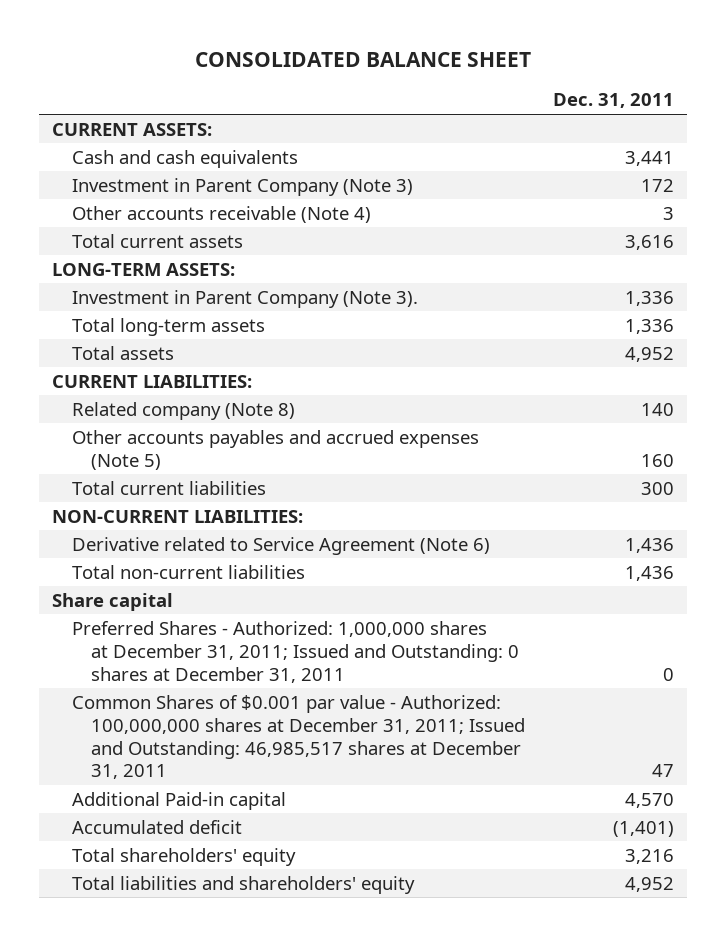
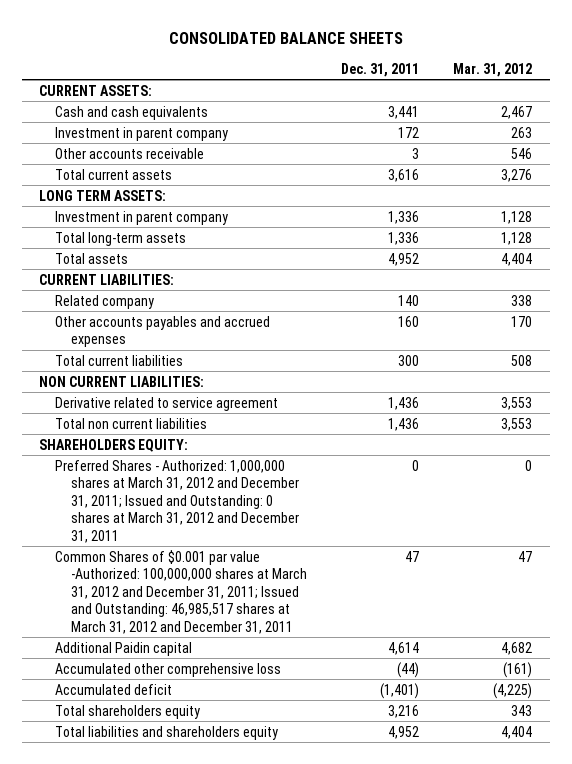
- CONSOLIDATED BALANCE SHEET
+ CONSOLIDATED BALANCE SHEETS
- | Dec. 31, 2011
+ | Dec. 31, 2011 | Mar. 31, 2012
- Investment in Parent Company (Note 3) | 172
- Other accounts receivable (Note 4) | 3
+ Investment in parent company | 172 | 263
+ Other accounts receivable | 3 | 546
- LONG-TERM ASSETS:
- Investment in Parent Company (Note 3). | 1,336
+ LONG TERM ASSETS:
+ Investment in parent company | 1,336 | 1,128
- Related company (Note 8) | 140
- Other accounts payables and accrued expenses (Note 5) | 160
+ Related company | 140 | 338
+ Other accounts payables and accrued expenses | 160 | 170
- NON-CURRENT LIABILITIES:
- Derivative related to Service Agreement (Note 6) | 1,436
- Total non-current liabilities | 1,436
- Share capital
- Preferred Shares - Authorized: 1,000,000 shares at December 31, 2011; Issued and Outstanding: 0 shares at December 31, 2011 | 0
- Common Shares of $0.001 par value - Authorized: 100,000,000 shares at December 31, 2011; Issued and Outstanding: 46,985,517 shares at December 31, 2011 | 47
- Additional Paid-in capital | 4,570
+ NON CURRENT LIABILITIES:
+ Derivative related to service agreement | 1,436 | 3,553
+ Total non current liabilities | 1,436 | 3,553
+ SHAREHOLDERS EQUITY:
+ Preferred Shares - Authorized: 1,000,000 shares at March 31, 2012 and December 31, 2011; Issued and Outstanding: 0 shares at March 31, 2012 and December 31, 2011 | 0 | 0
+ Common Shares of $0.001 par value -Authorized: 100,000,000 shares at March 31, 2012 and December 31, 2011; Issued and Outstanding: 46,985,517 shares at March 31, 2012 and December 31, 2011 | 47 | 47
+ Additional Paidin capital | 4,614 | 4,682
+ Accumulated other comprehensive loss | (44) | (161)
- Total shareholders' equity | 3,216
- Total liabilities and shareholders' equity | 4,952
+ Total shareholders equity | 3,216 | 343
+ Total liabilities and shareholders equity | 4,952 | 4,404

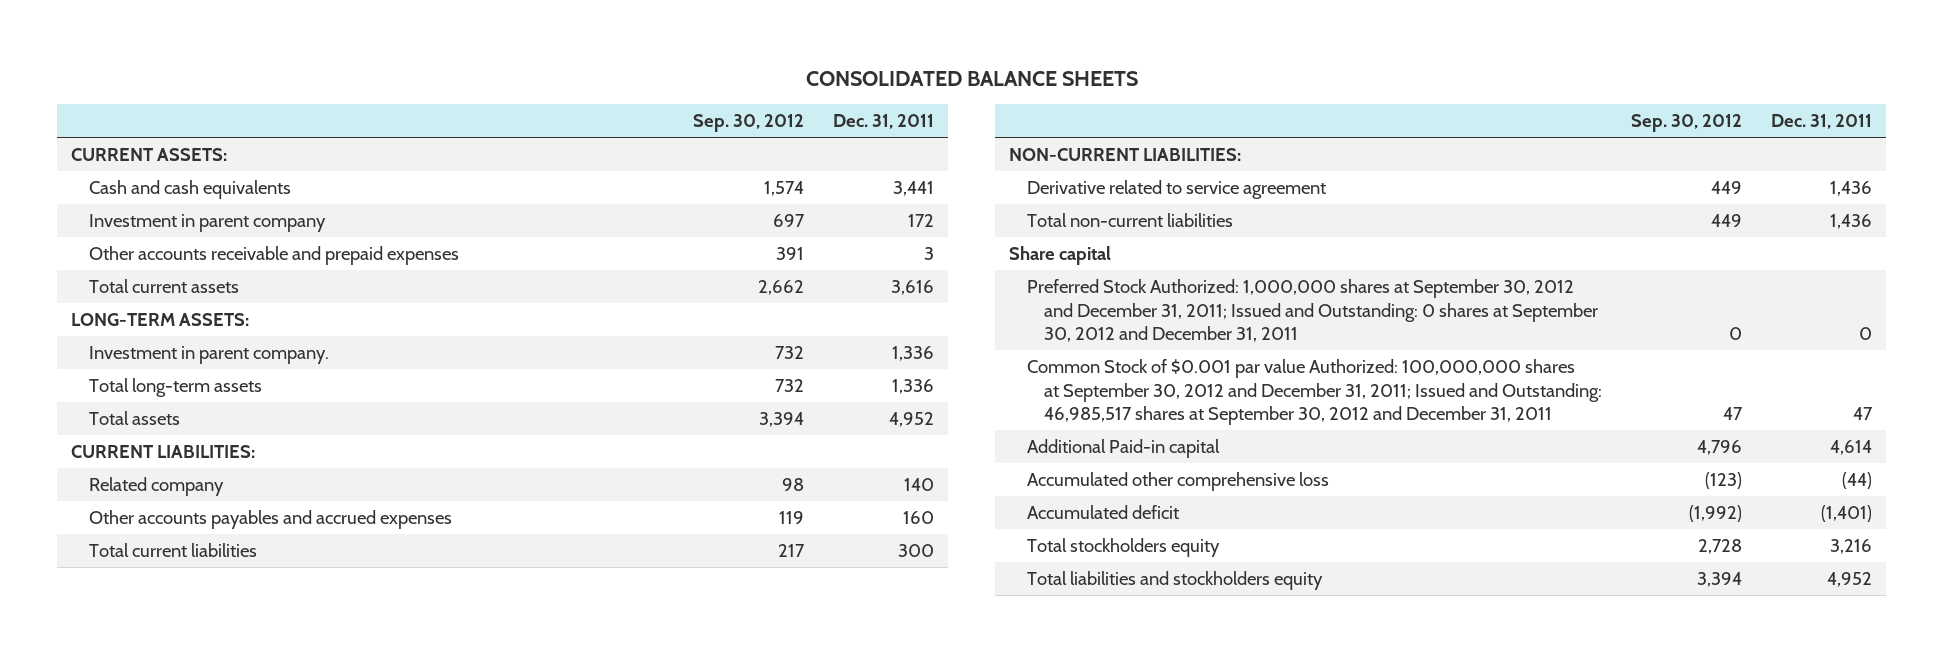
- | Dec. 31, 2011 | Mar. 31, 2012
+ | Sep. 30, 2012 | Dec. 31, 2011
- Other accounts receivable | 3 | 546
+ Other accounts receivable and prepaid expenses | 391 | 3
- LONG TERM ASSETS:
- Investment in parent company | 1,336 | 1,128
+ LONG-TERM ASSETS:
+ Investment in parent company. | 732 | 1,336
- NON CURRENT LIABILITIES:
+ NON-CURRENT LIABILITIES:
- Total non current liabilities | 1,436 | 3,553
- SHAREHOLDERS EQUITY:
- Preferred Shares - Authorized: 1,000,000 shares at March 31, 2012 and December 31, 2011; Issued and Outstanding: 0 shares at March 31, 2012 and December 31, 2011 | 0 | 0
- Common Shares of $0.001 par value -Authorized: 100,000,000 shares at March 31, 2012 and December 31, 2011; Issued and Outstanding: 46,985,517 shares at March 31, 2012 and December 31, 2011 | 47 | 47
- Additional Paidin capital | 4,614 | 4,682
+ Total non-current liabilities | 449 | 1,436
+ Share capital
+ Preferred Stock Authorized: 1,000,000 shares at September 30, 2012 and December 31, 2011; Issued and Outstanding: 0 shares at September 30, 2012 and December 31, 2011 | 0 | 0
+ Common Stock of $0.001 par value Authorized: 100,000,000 shares at September 30, 2012 and December 31, 2011; Issued and Outstanding: 46,985,517 shares at September 30, 2012 and December 31, 2011 | 47 | 47
+ Additional Paid-in capital | 4,796 | 4,614
- Total shareholders equity | 3,216 | 343
- Total liabilities and shareholders equity | 4,952 | 4,404
+ Total stockholders equity | 2,728 | 3,216
+ Total liabilities and stockholders equity | 3,394 | 4,952

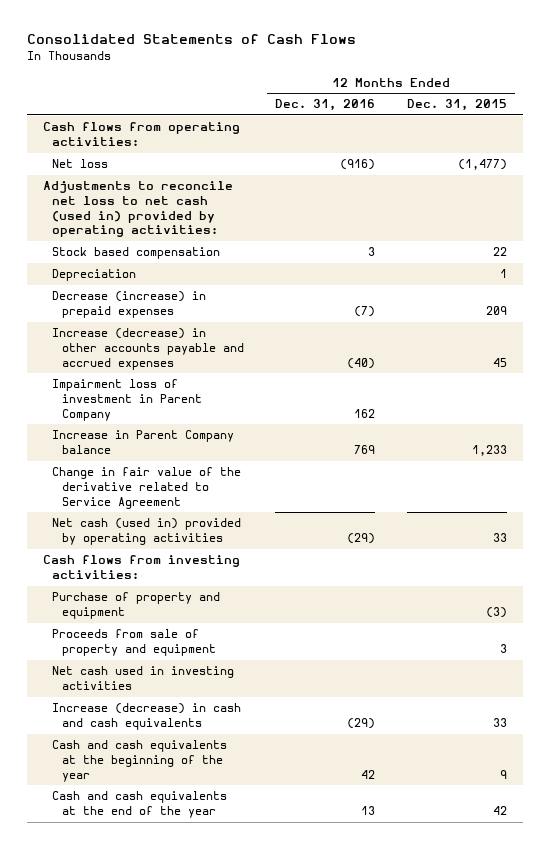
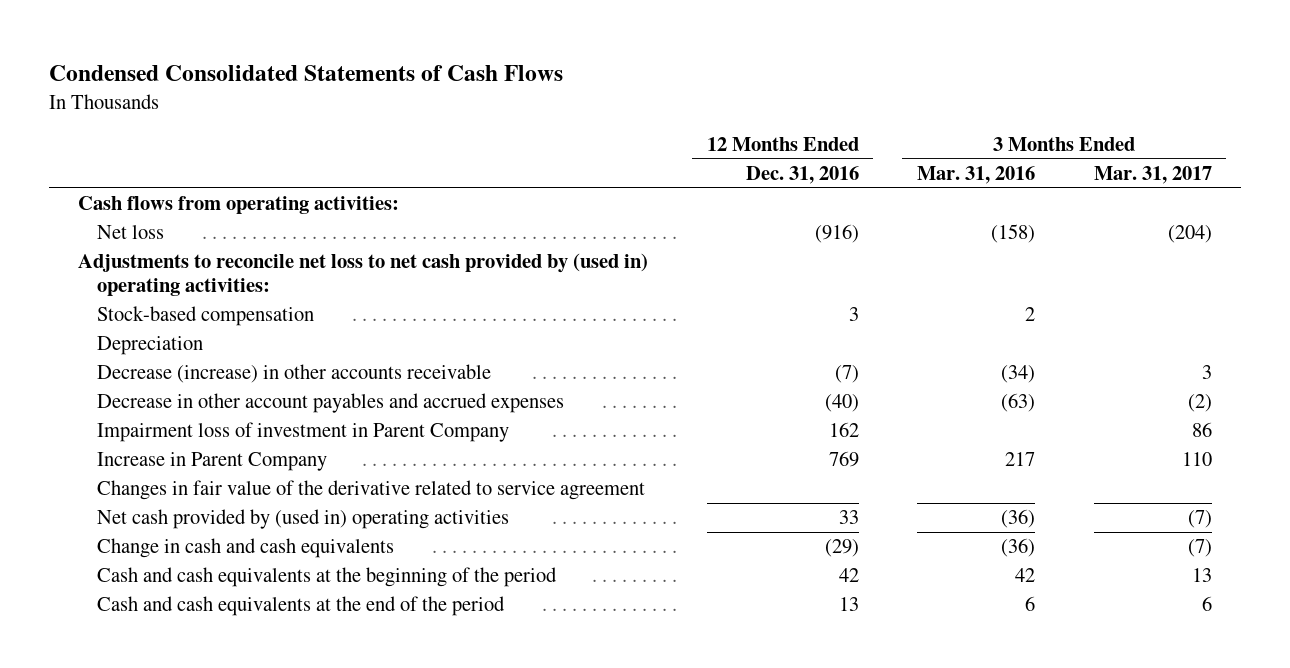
- Consolidated Statements of Cash Flows
+ Condensed Consolidated Statements of Cash Flows
- | 12 Months Ended Dec. 31, 2016 | 12 Months Ended Dec. 31, 2015
+ | 12 Months Ended Dec. 31, 2016 | 3 Months Ended Mar. 31, 2016 | 3 Months Ended Mar. 31, 2017
- Adjustments to reconcile net loss to net cash (used in) provided by operating activities:
- Stock based compensation | 3 | 22
+ Adjustments to reconcile net loss to net cash provided by (used in) operating activities:
+ Stock-based compensation | 3 | 2 |
- Decrease (increase) in prepaid expenses | (7) | 209
- Increase (decrease) in other accounts payable and accrued expenses | (40) | 45
+ Decrease (increase) in other accounts receivable | (7) | (34) | 3
+ Decrease in other account payables and accrued expenses | (40) | (63) | (2)
- Increase in Parent Company balance | 769 | 1,233
- Change in fair value of the derivative related to Service Agreement
- Net cash (used in) provided by operating activities | (29) | 33
- Cash flows from investing activities:
- Purchase of property and equipment | | (3)
- Proceeds from sale of property and equipment | | 3
- Net cash used in investing activities
- Increase (decrease) in cash and cash equivalents | (29) | 33
- Cash and cash equivalents at the beginning of the year | 42 | 9
- Cash and cash equivalents at the end of the year | 13 | 42
+ Increase in Parent Company | 769 | 217 | 110
+ Changes in fair value of the derivative related to service agreement
+ Net cash provided by (used in) operating activities | 33 | (36) | (7)
+ Change in cash and cash equivalents | (29) | (36) | (7)
+ Cash and cash equivalents at the beginning of the period | 42 | 42 | 13
+ Cash and cash equivalents at the end of the period | 13 | 6 | 6

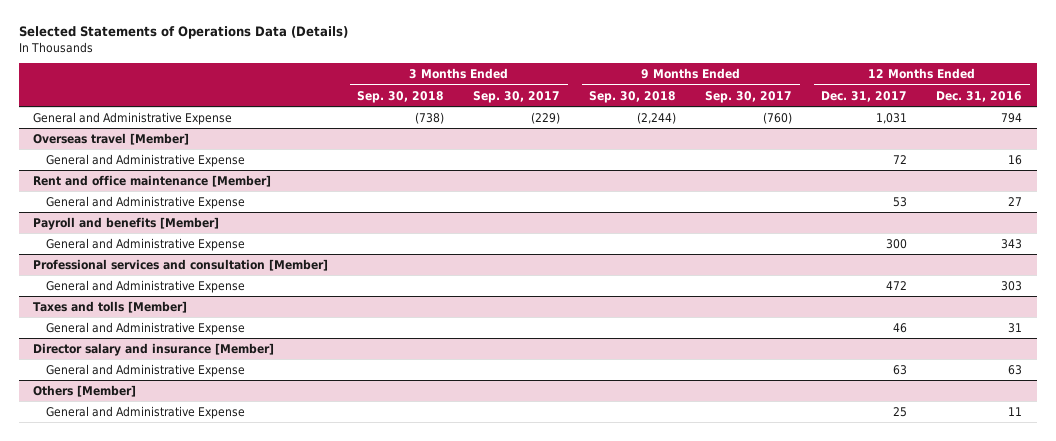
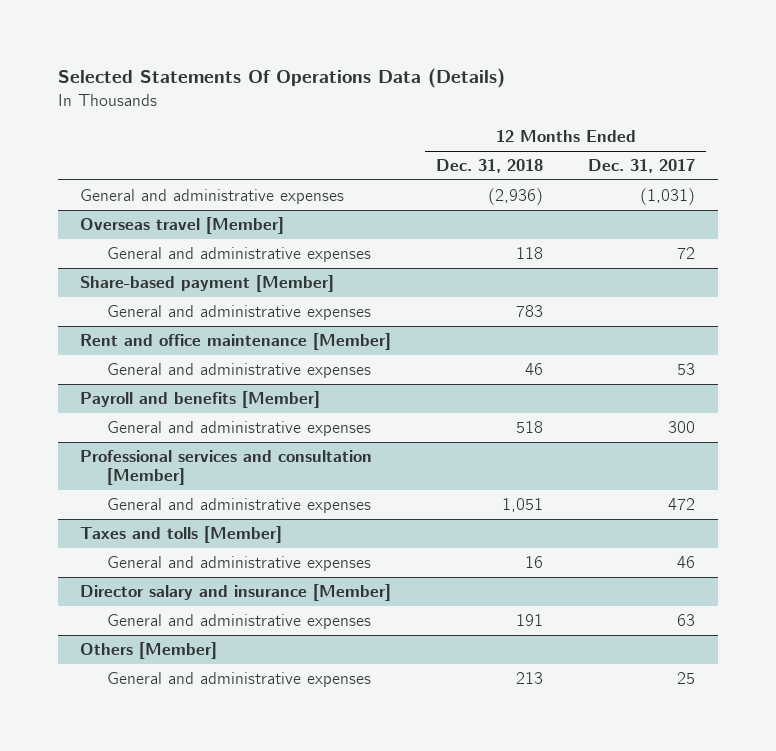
- Selected Statements of Operations Data (Details)
+ Selected Statements Of Operations Data (Details)
- | 3 Months Ended Sep. 30, 2018 | 3 Months Ended Sep. 30, 2017 | 9 Months Ended Sep. 30, 2018 | 9 Months Ended Sep. 30, 2017 | 12 Months Ended Dec. 31, 2017 | 12 Months Ended Dec. 31, 2016
+ | 12 Months Ended Dec. 31, 2018 | 12 Months Ended Dec. 31, 2017
- General and Administrative Expense | (738) | (229) | (2,244) | (760) | 1,031 | 794
+ General and administrative expenses | (2,936) | (1,031)
@ Overseas travel [Member]
- General and Administrative Expense | | | | | 72 | 16
+ General and administrative expenses | 118 | 72
+ Share-based payment [Member]
+ General and administrative expenses | 783 |
@ Rent and office maintenance [Member]
- General and Administrative Expense | | | | | 53 | 27
+ General and administrative expenses | 46 | 53
@ Payroll and benefits [Member]
- General and Administrative Expense | | | | | 300 | 343
+ General and administrative expenses | 518 | 300
@ Professional services and consultation [Member]
- General and Administrative Expense | | | | | 472 | 303
+ General and administrative expenses | 1,051 | 472
@ Taxes and tolls [Member]
- General and Administrative Expense | | | | | 46 | 31
+ General and administrative expenses | 16 | 46
@ Director salary and insurance [Member]
- General and Administrative Expense | | | | | 63 | 63
+ General and administrative expenses | 191 | 63
@ Others [Member]
- General and Administrative Expense | | | | | 25 | 11
+ General and administrative expenses | 213 | 25

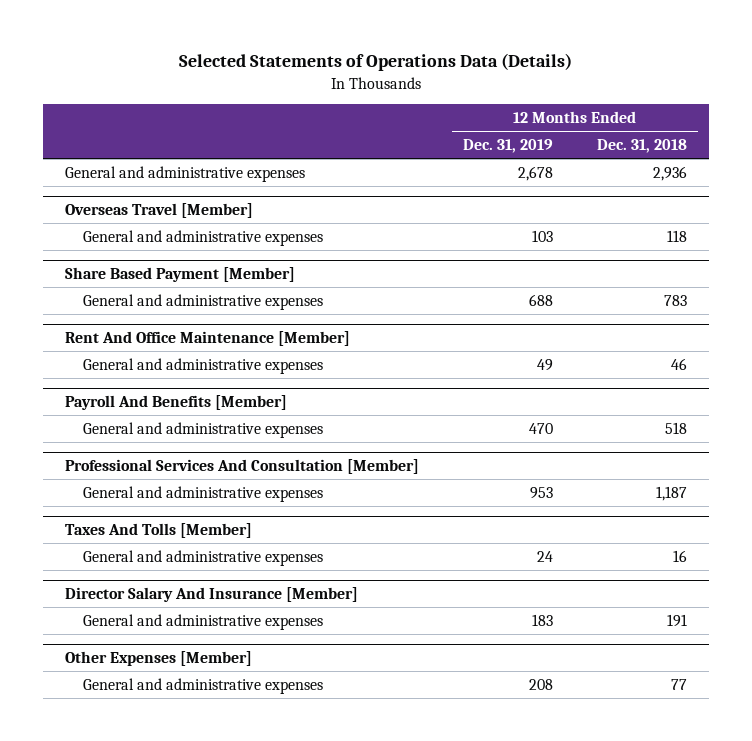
- Selected Statements Of Operations Data (Details)
+ Selected Statements of Operations Data (Details)
- | 12 Months Ended Dec. 31, 2018 | 12 Months Ended Dec. 31, 2017
+ | 12 Months Ended Dec. 31, 2019 | 12 Months Ended Dec. 31, 2018
- General and administrative expenses | (2,936) | (1,031)
- Overseas travel [Member]
+ General and administrative expenses | 2,678 | 2,936
+ Overseas Travel [Member]
- Share-based payment [Member]
+ Share Based Payment [Member]
- Rent and office maintenance [Member]
+ Rent And Office Maintenance [Member]
- Payroll and benefits [Member]
+ Payroll And Benefits [Member]
- Professional services and consultation [Member]
- General and administrative expenses | 1,051 | 472
- Taxes and tolls [Member]
+ Professional Services And Consultation [Member]
+ General and administrative expenses | 953 | 1,187
+ Taxes And Tolls [Member]
- Director salary and insurance [Member]
+ Director Salary And Insurance [Member]
- Others [Member]
- General and administrative expenses | 213 | 25
+ Other Expenses [Member]
+ General and administrative expenses | 208 | 77

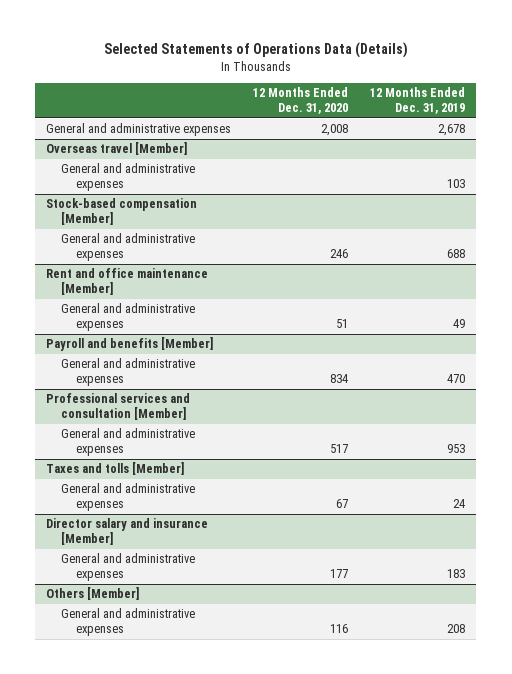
- | 12 Months Ended Dec. 31, 2019 | 12 Months Ended Dec. 31, 2018
+ | 12 Months Ended Dec. 31, 2020 | 12 Months Ended Dec. 31, 2019
- Overseas Travel [Member]
+ Overseas travel [Member]
- Share Based Payment [Member]
+ Stock-based compensation [Member]
- Rent And Office Maintenance [Member]
+ Rent and office maintenance [Member]
- Payroll And Benefits [Member]
+ Payroll and benefits [Member]
- Professional Services And Consultation [Member]
+ Professional services and consultation [Member]
- Taxes And Tolls [Member]
+ Taxes and tolls [Member]
- Director Salary And Insurance [Member]
+ Director salary and insurance [Member]
- Other Expenses [Member]
+ Others [Member]

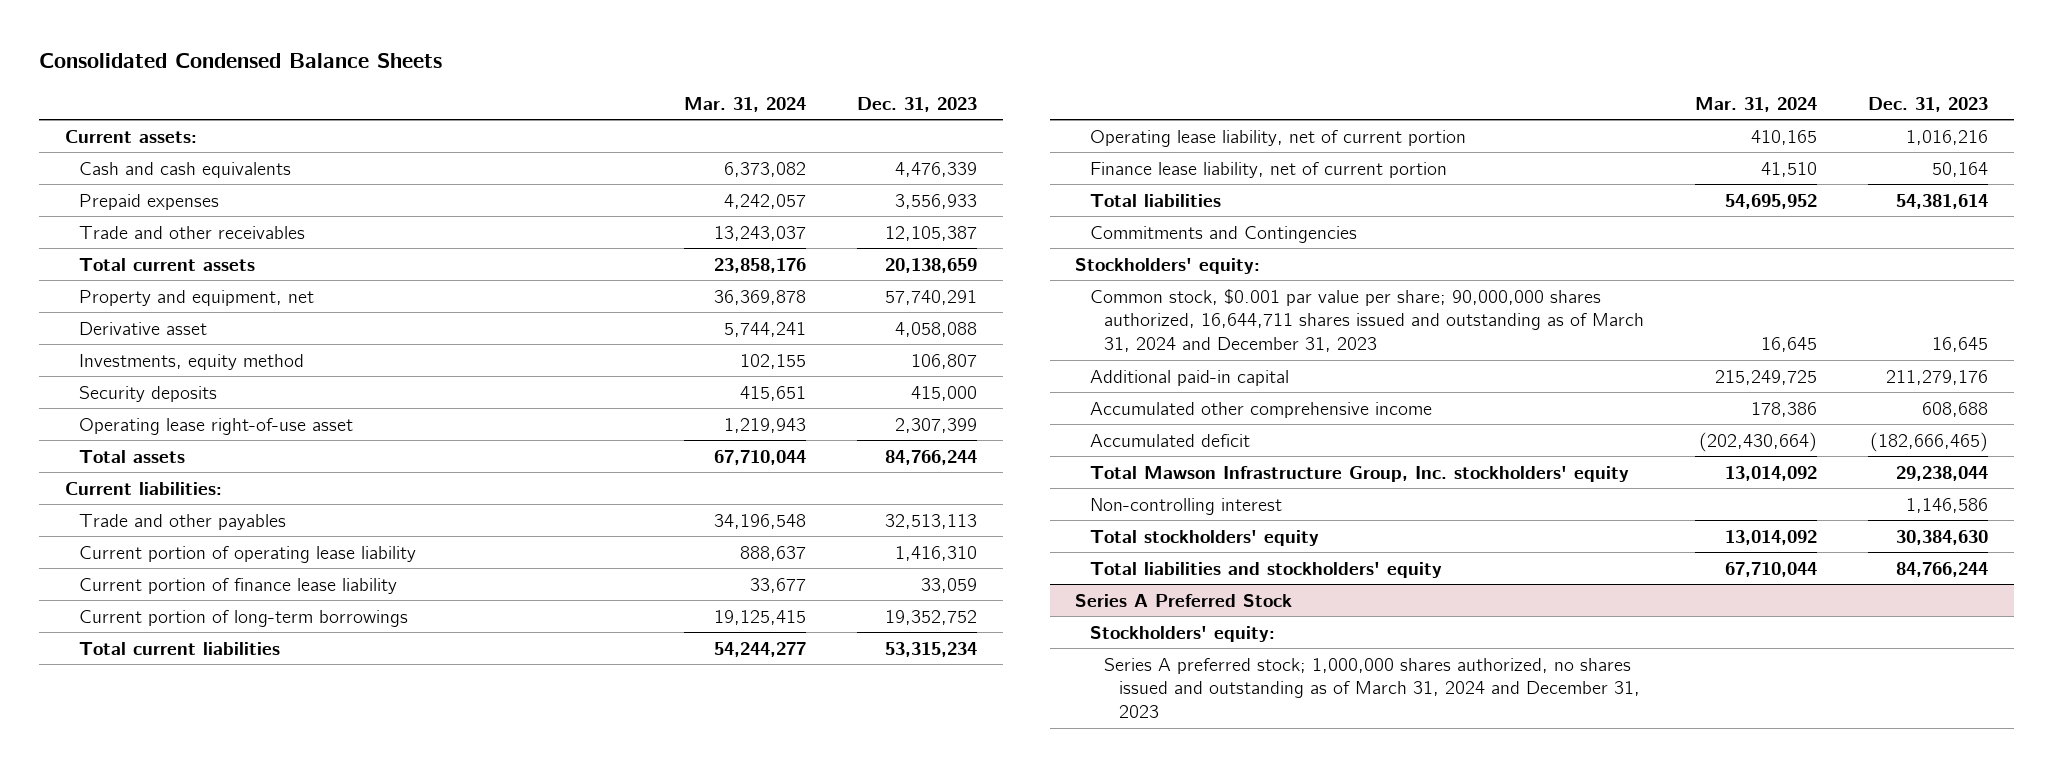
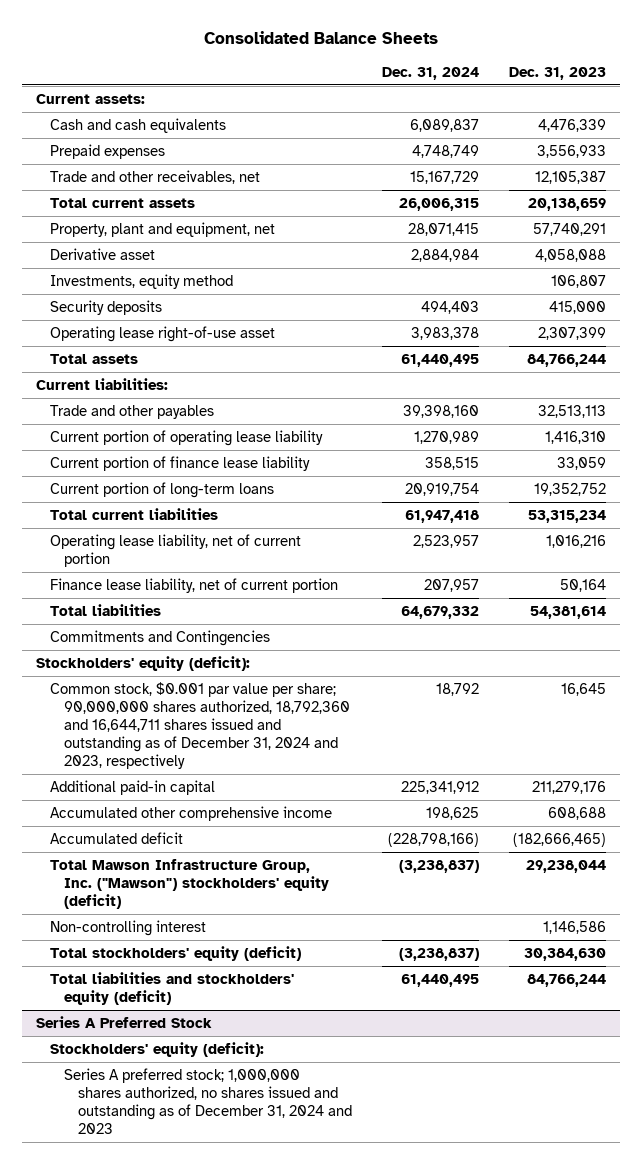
- Consolidated Condensed Balance Sheets
+ Consolidated Balance Sheets
- | Mar. 31, 2024 | Dec. 31, 2023
+ | Dec. 31, 2024 | Dec. 31, 2023
- Trade and other receivables | 13,243,037 | 12,105,387
+ Trade and other receivables, net | 15,167,729 | 12,105,387
- Property and equipment, net | 36,369,878 | 57,740,291
+ Property, plant and equipment, net | 28,071,415 | 57,740,291
- Current portion of long-term borrowings | 19,125,415 | 19,352,752
+ Current portion of long-term loans | 20,919,754 | 19,352,752
- Stockholders' equity:
- Common stock, $0.001 par value per share; 90,000,000 shares authorized, 16,644,711 shares issued and outstanding as of March 31, 2024 and December 31, 2023 | 16,645 | 16,645
+ Stockholders' equity (deficit):
+ Common stock, $0.001 par value per share; 90,000,000 shares authorized, 18,792,360 and 16,644,711 shares issued and outstanding as of December 31, 2024 and 2023, respectively | 18,792 | 16,645
- Total Mawson Infrastructure Group, Inc. stockholders' equity | 13,014,092 | 29,238,044
+ Total Mawson Infrastructure Group, Inc. ("Mawson") stockholders' equity (deficit) | (3,238,837) | 29,238,044
- Total stockholders' equity | 13,014,092 | 30,384,630
- Total liabilities and stockholders' equity | 67,710,044 | 84,766,244
+ Total stockholders' equity (deficit) | (3,238,837) | 30,384,630
+ Total liabilities and stockholders' equity (deficit) | 61,440,495 | 84,766,244
@ Series A Preferred Stock
- Stockholders' equity:
- Series A preferred stock; 1,000,000 shares authorized, no shares issued and outstanding as of March 31, 2024 and December 31, 2023
+ Stockholders' equity (deficit):
+ Series A preferred stock; 1,000,000 shares authorized, no shares issued and outstanding as of December 31, 2024 and 2023

